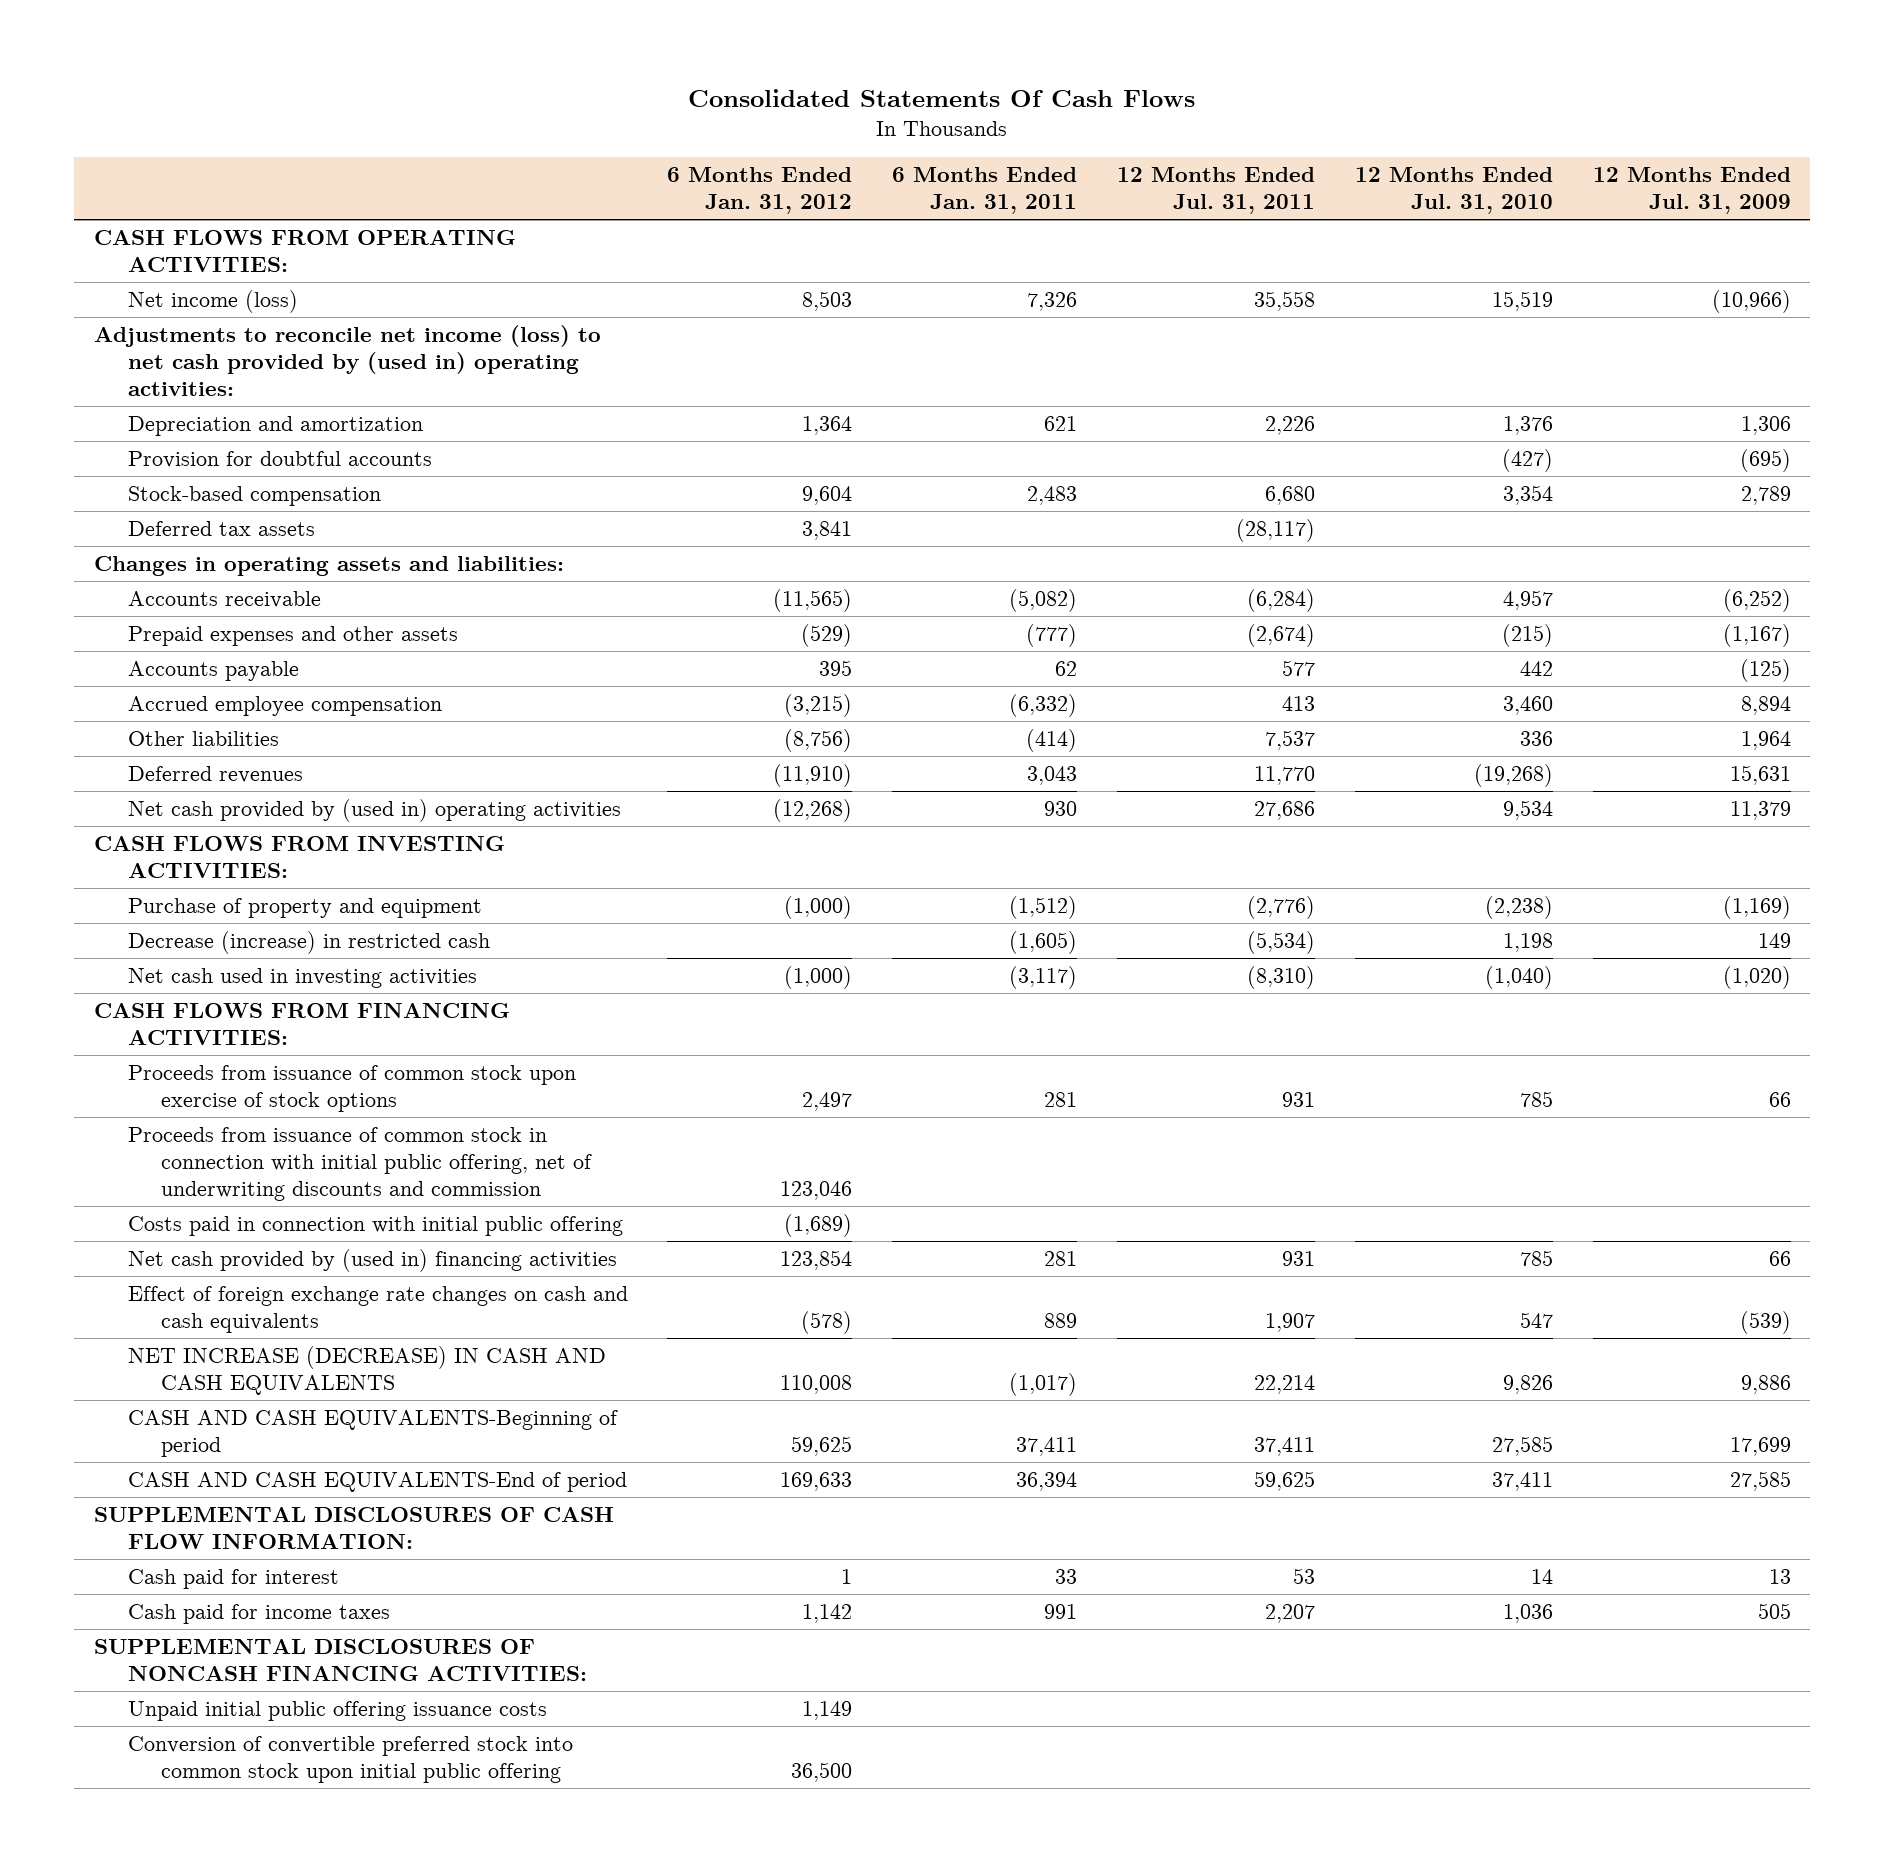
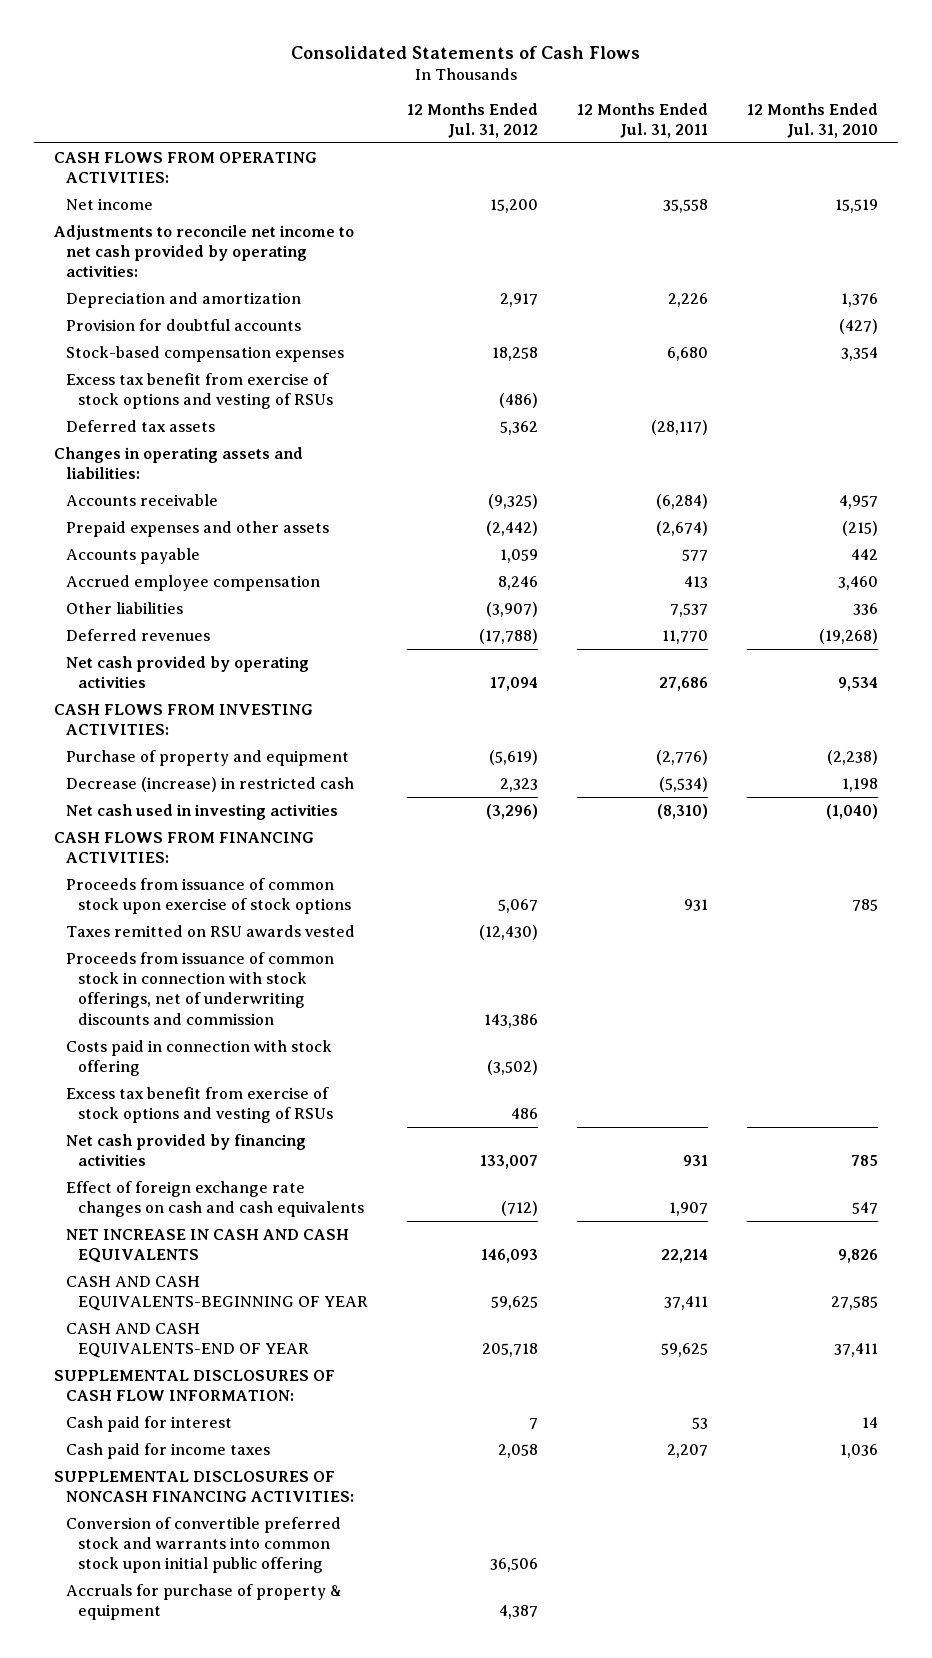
- Consolidated Statements Of Cash Flows
+ Consolidated Statements of Cash Flows
- | 6 Months Ended Jan. 31, 2012 | 6 Months Ended Jan. 31, 2011 | 12 Months Ended Jul. 31, 2011 | 12 Months Ended Jul. 31, 2010 | 12 Months Ended Jul. 31, 2009
+ | 12 Months Ended Jul. 31, 2012 | 12 Months Ended Jul. 31, 2011 | 12 Months Ended Jul. 31, 2010
- Net income (loss) | 8,503 | 7,326 | 35,558 | 15,519 | (10,966)
- Adjustments to reconcile net income (loss) to net cash provided by (used in) operating activities:
+ Net income | 15,200 | 35,558 | 15,519
+ Adjustments to reconcile net income to net cash provided by operating activities:
- Stock-based compensation | 9,604 | 2,483 | 6,680 | 3,354 | 2,789
+ Stock-based compensation expenses | 18,258 | 6,680 | 3,354
+ Excess tax benefit from exercise of stock options and vesting of RSUs | (486) | |
- Net cash provided by (used in) operating activities | (12,268) | 930 | 27,686 | 9,534 | 11,379
+ Net cash provided by operating activities | 17,094 | 27,686 | 9,534
- Proceeds from issuance of common stock in connection with initial public offering, net of underwriting discounts and commission | 123,046 | | | |
- Costs paid in connection with initial public offering | (1,689) | | | |
- Net cash provided by (used in) financing activities | 123,854 | 281 | 931 | 785 | 66
+ Taxes remitted on RSU awards vested | (12,430) | |
+ Proceeds from issuance of common stock in connection with stock offerings, net of underwriting discounts and commission | 143,386 | |
+ Costs paid in connection with stock offering | (3,502) | |
+ Excess tax benefit from exercise of stock options and vesting of RSUs | 486 | |
+ Net cash provided by financing activities | 133,007 | 931 | 785
- NET INCREASE (DECREASE) IN CASH AND CASH EQUIVALENTS | 110,008 | (1,017) | 22,214 | 9,826 | 9,886
- CASH AND CASH EQUIVALENTS-Beginning of period | 59,625 | 37,411 | 37,411 | 27,585 | 17,699
- CASH AND CASH EQUIVALENTS-End of period | 169,633 | 36,394 | 59,625 | 37,411 | 27,585
+ NET INCREASE IN CASH AND CASH EQUIVALENTS | 146,093 | 22,214 | 9,826
+ CASH AND CASH EQUIVALENTS-BEGINNING OF YEAR | 59,625 | 37,411 | 27,585
+ CASH AND CASH EQUIVALENTS-END OF YEAR | 205,718 | 59,625 | 37,411
- Unpaid initial public offering issuance costs | 1,149 | | | |
- Conversion of convertible preferred stock into common stock upon initial public offering | 36,500 | | | |
+ Conversion of convertible preferred stock and warrants into common stock upon initial public offering | 36,506 | |
+ Accruals for purchase of property & equipment | 4,387 | |

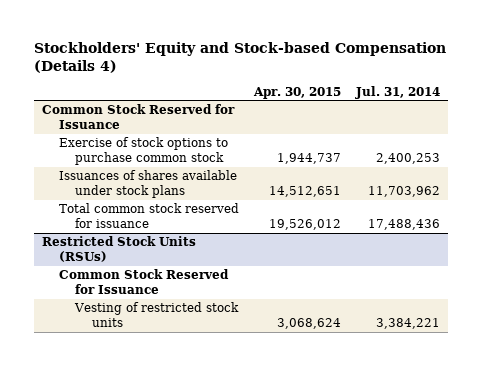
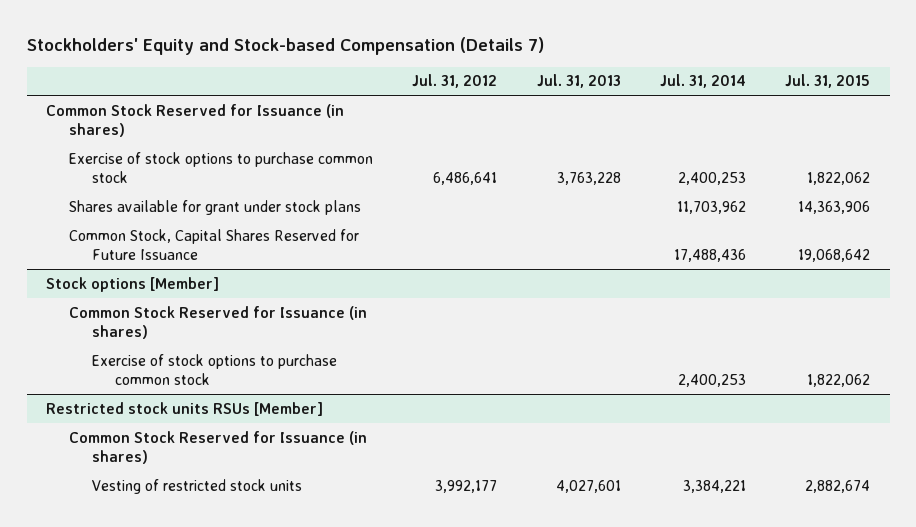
- Stockholders' Equity and Stock-based Compensation (Details 4)
+ Stockholders' Equity and Stock-based Compensation (Details 7)
- | Apr. 30, 2015 | Jul. 31, 2014
+ | Jul. 31, 2012 | Jul. 31, 2013 | Jul. 31, 2014 | Jul. 31, 2015
- Common Stock Reserved for Issuance
+ Common Stock Reserved for Issuance (in shares)
- Issuances of shares available under stock plans | 14,512,651 | 11,703,962
- Total common stock reserved for issuance | 19,526,012 | 17,488,436
- Restricted Stock Units (RSUs)
- Common Stock Reserved for Issuance
+ Shares available for grant under stock plans | | | 11,703,962 | 14,363,906
+ Common Stock, Capital Shares Reserved for Future Issuance | | | 17,488,436 | 19,068,642
+ Stock options [Member]
+ Common Stock Reserved for Issuance (in shares)
+ Exercise of stock options to purchase common stock | | | 2,400,253 | 1,822,062
+ Restricted stock units RSUs [Member]
+ Common Stock Reserved for Issuance (in shares)

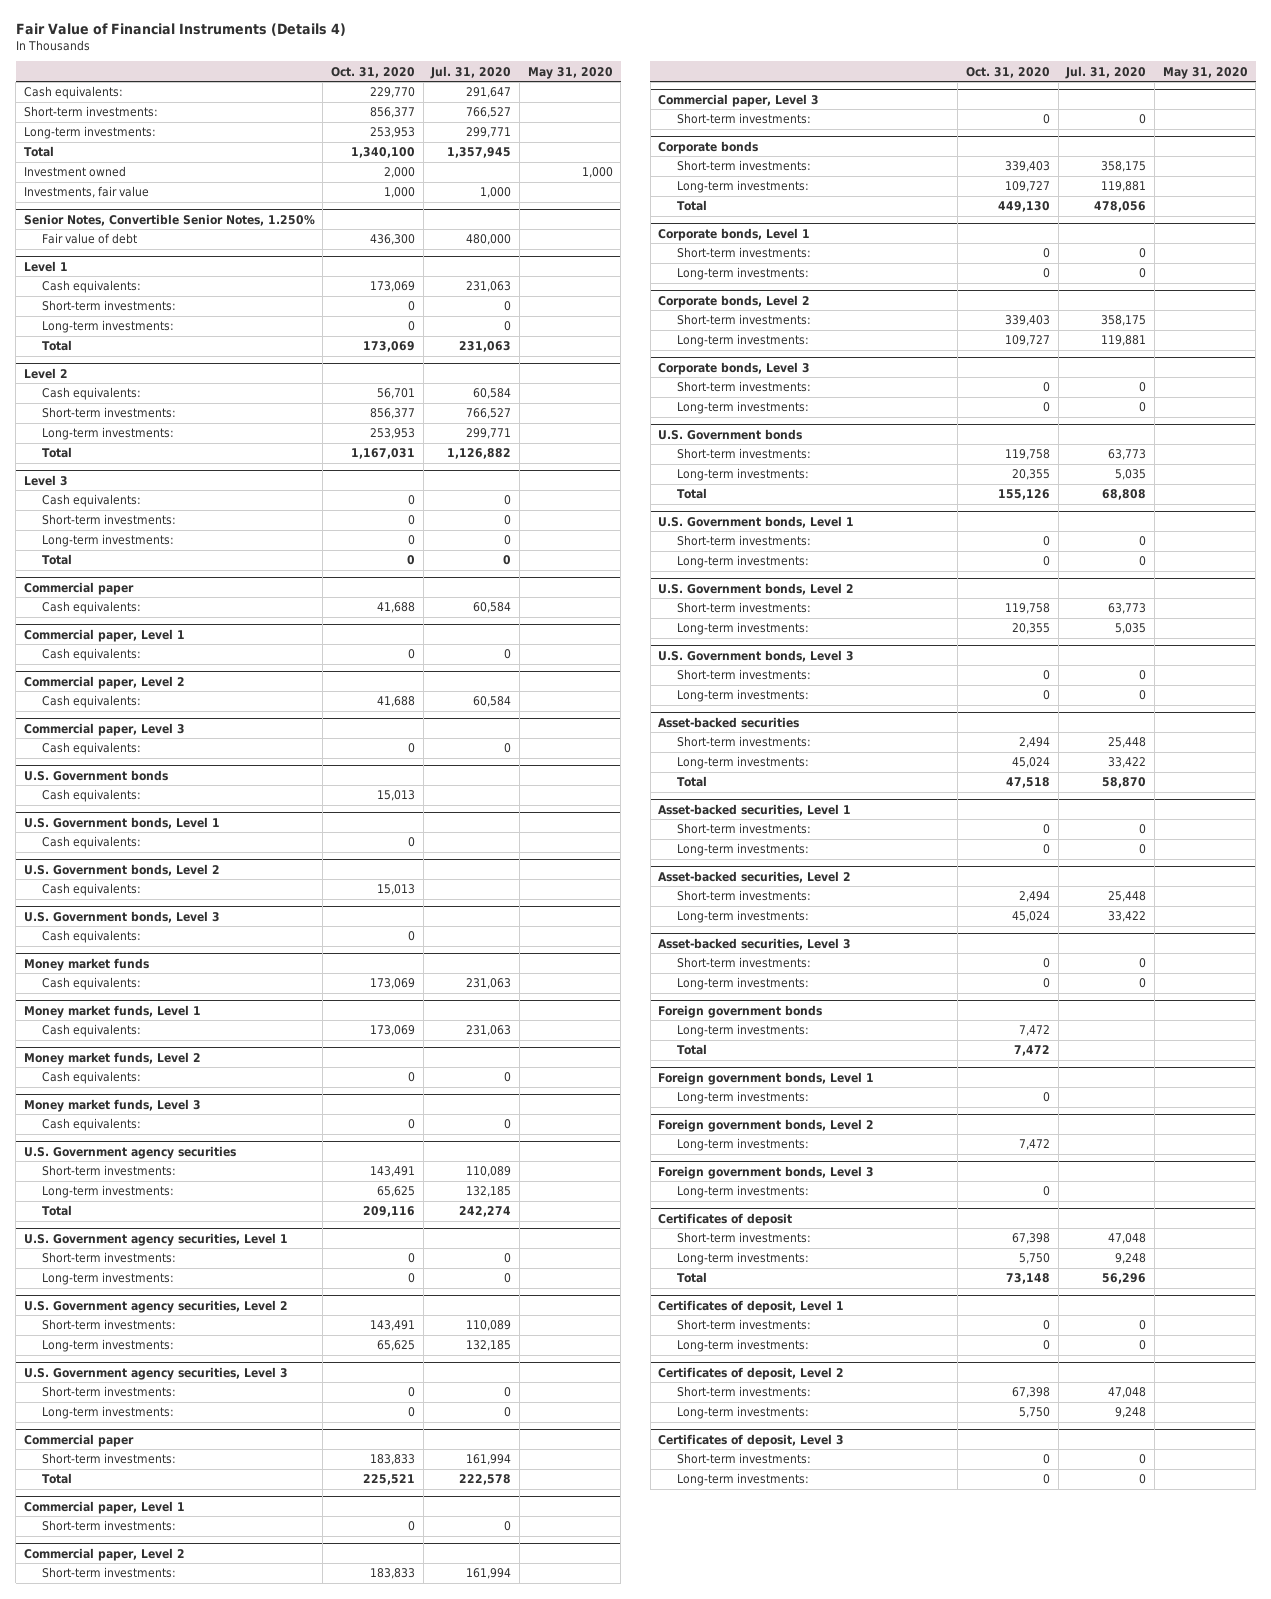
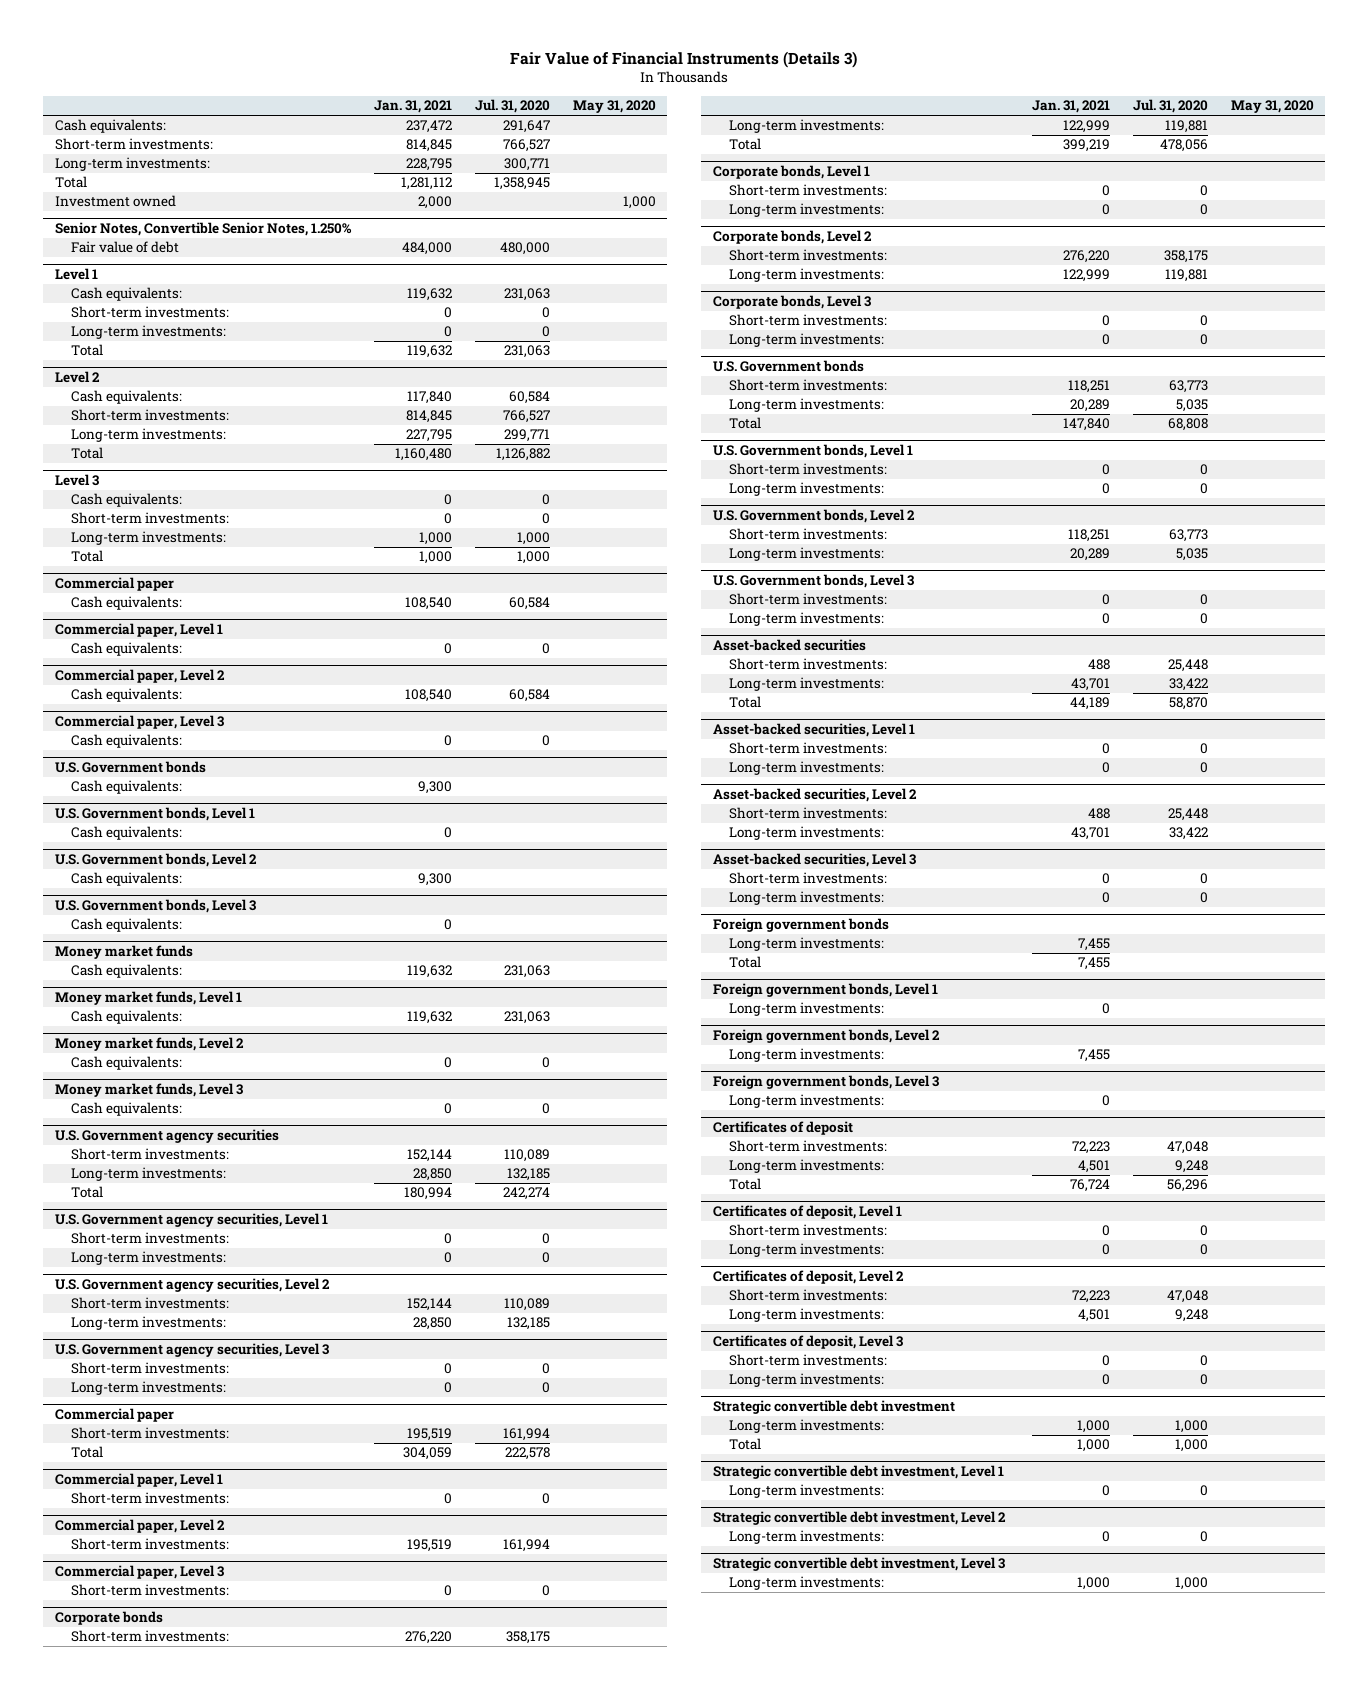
- Fair Value of Financial Instruments (Details 4)
+ Fair Value of Financial Instruments (Details 3)
- | Oct. 31, 2020 | Jul. 31, 2020 | May 31, 2020
+ | Jan. 31, 2021 | Jul. 31, 2020 | May 31, 2020
- Long-term investments: | 253,953 | 299,771 |
- Total | 1,340,100 | 1,357,945 |
+ Long-term investments: | 228,795 | 300,771 |
+ Total | 1,281,112 | 1,358,945 |
- Investments, fair value | 1,000 | 1,000 |
@ Level 3
- Long-term investments: | 0 | 0 |
- Total | 0 | 0 |
+ Long-term investments: | 1,000 | 1,000 |
+ Total | 1,000 | 1,000 |
+ Strategic convertible debt investment
+ Long-term investments: | 1,000 | 1,000 |
+ Total | 1,000 | 1,000 |
+ Strategic convertible debt investment, Level 1
+ Long-term investments: | 0 | 0 |
+ Strategic convertible debt investment, Level 2
+ Long-term investments: | 0 | 0 |
+ Strategic convertible debt investment, Level 3
+ Long-term investments: | 1,000 | 1,000 |

